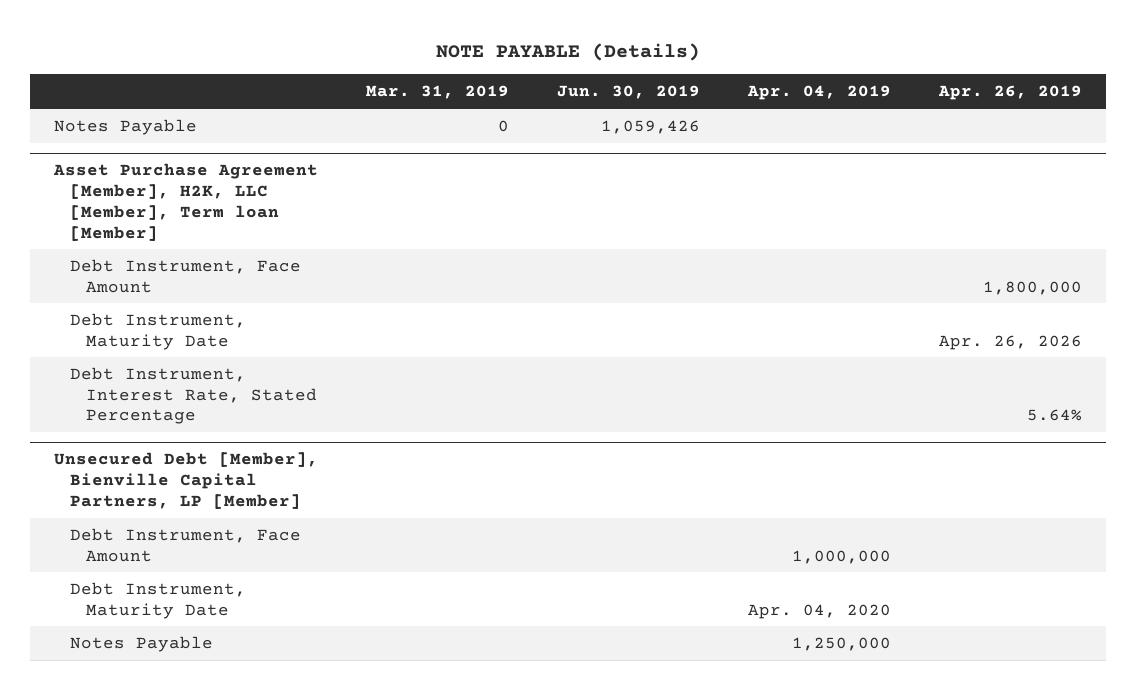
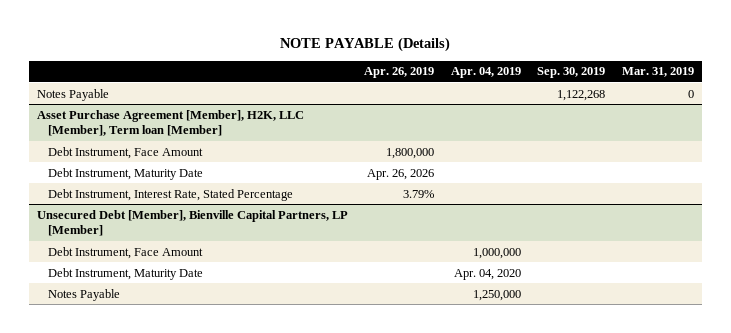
- | Mar. 31, 2019 | Jun. 30, 2019 | Apr. 04, 2019 | Apr. 26, 2019
+ | Apr. 26, 2019 | Apr. 04, 2019 | Sep. 30, 2019 | Mar. 31, 2019
@ Asset Purchase Agreement [Member], H2K, LLC [Member], Term loan [Member]
- Debt Instrument, Interest Rate, Stated Percentage | | | | 5.64%
+ Debt Instrument, Interest Rate, Stated Percentage | 3.79% | | |

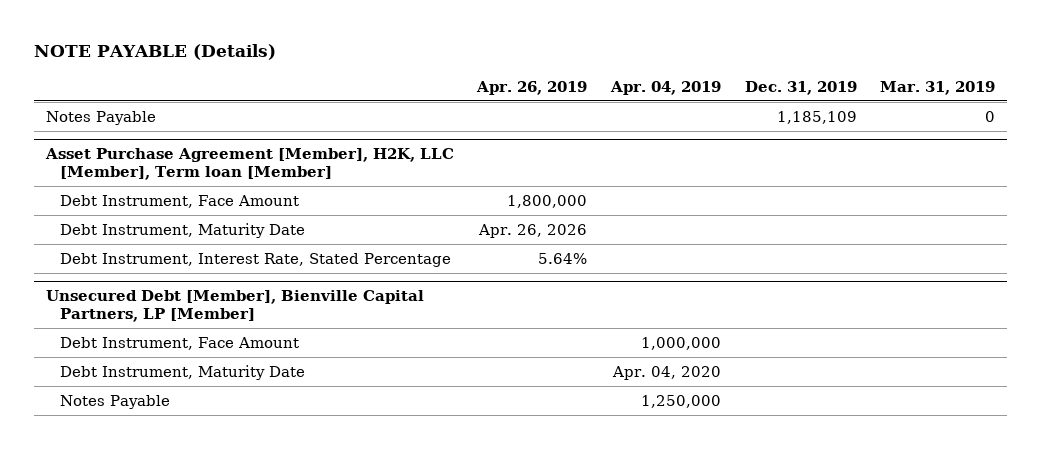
- | Apr. 26, 2019 | Apr. 04, 2019 | Sep. 30, 2019 | Mar. 31, 2019
+ | Apr. 26, 2019 | Apr. 04, 2019 | Dec. 31, 2019 | Mar. 31, 2019
@ Asset Purchase Agreement [Member], H2K, LLC [Member], Term loan [Member]
- Debt Instrument, Interest Rate, Stated Percentage | 3.79% | | |
+ Debt Instrument, Interest Rate, Stated Percentage | 5.64% | | |

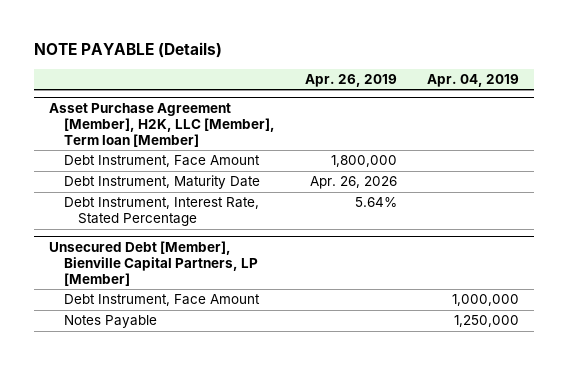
- | Apr. 26, 2019 | Apr. 04, 2019 | Dec. 31, 2019 | Mar. 31, 2019
+ | Apr. 26, 2019 | Apr. 04, 2019
- Notes Payable | | | 1,185,109 | 0
@ Unsecured Debt [Member], Bienville Capital Partners, LP [Member]
- Debt Instrument, Maturity Date | | Apr. 04, 2020 | |

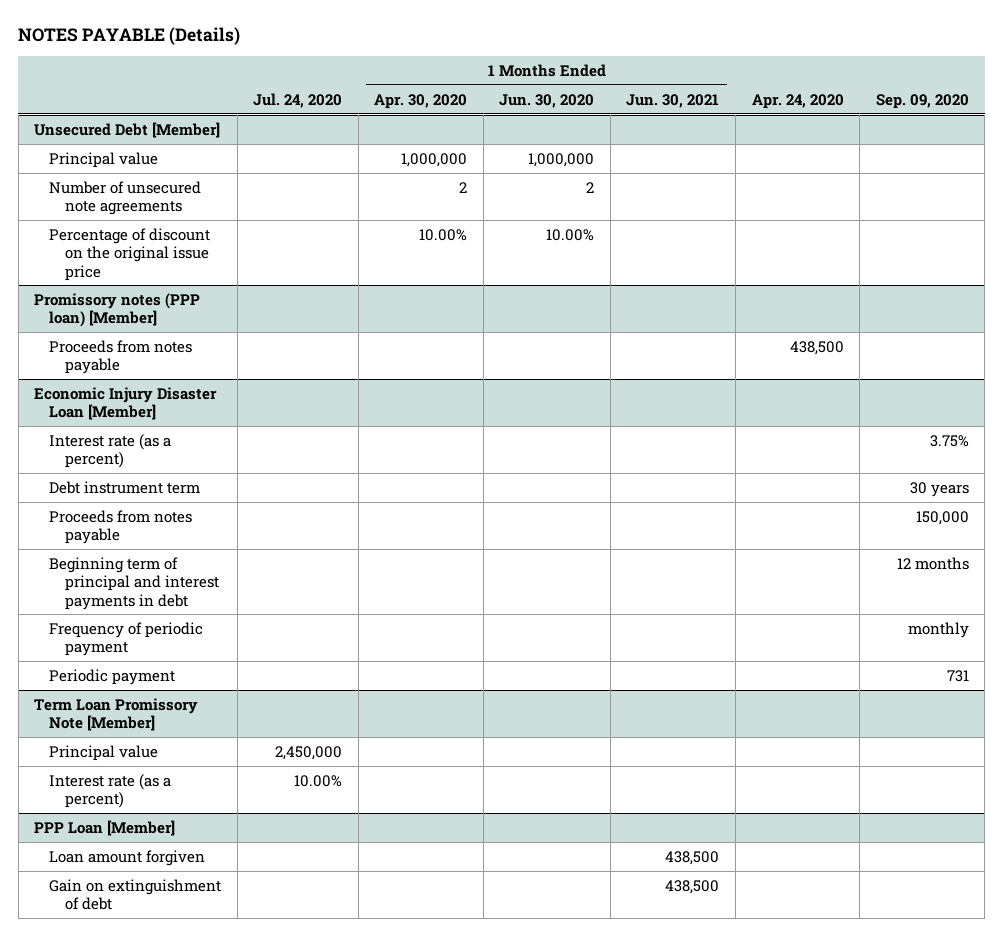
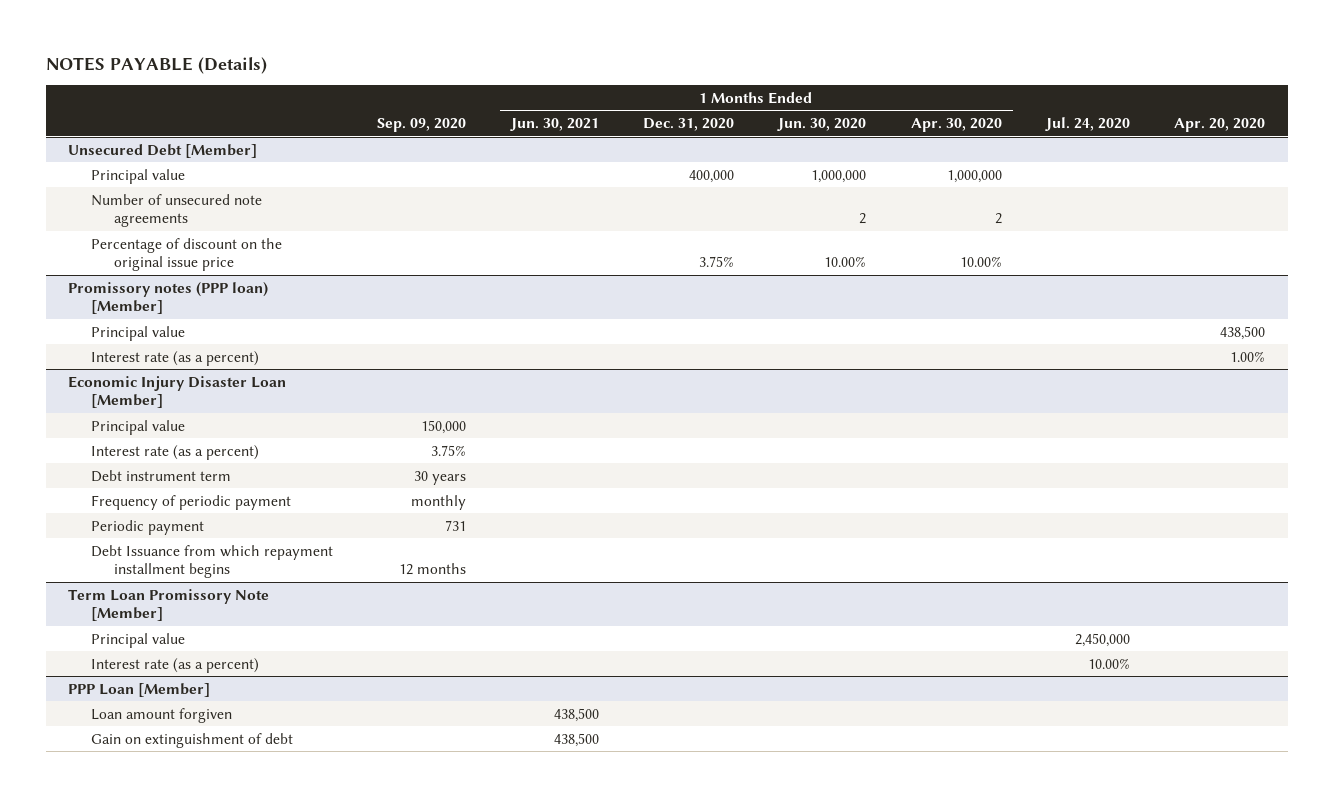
- | Jul. 24, 2020 | 1 Months Ended Apr. 30, 2020 | 1 Months Ended Jun. 30, 2020 | 1 Months Ended Jun. 30, 2021 | Apr. 24, 2020 | Sep. 09, 2020
+ | Sep. 09, 2020 | 1 Months Ended Jun. 30, 2021 | 1 Months Ended Dec. 31, 2020 | 1 Months Ended Jun. 30, 2020 | 1 Months Ended Apr. 30, 2020 | Jul. 24, 2020 | Apr. 20, 2020
@ Promissory notes (PPP loan) [Member]
- Proceeds from notes payable | | | | | 438,500 |
+ Principal value | | | | | | | 438,500
+ Interest rate (as a percent) | | | | | | | 1.00%
@ Economic Injury Disaster Loan [Member]
+ Principal value | 150,000 | | | | | |
- Proceeds from notes payable | | | | | | 150,000
- Beginning term of principal and interest payments in debt | | | | | | 12 months
+ Debt Issuance from which repayment installment begins | 12 months | | | | | |

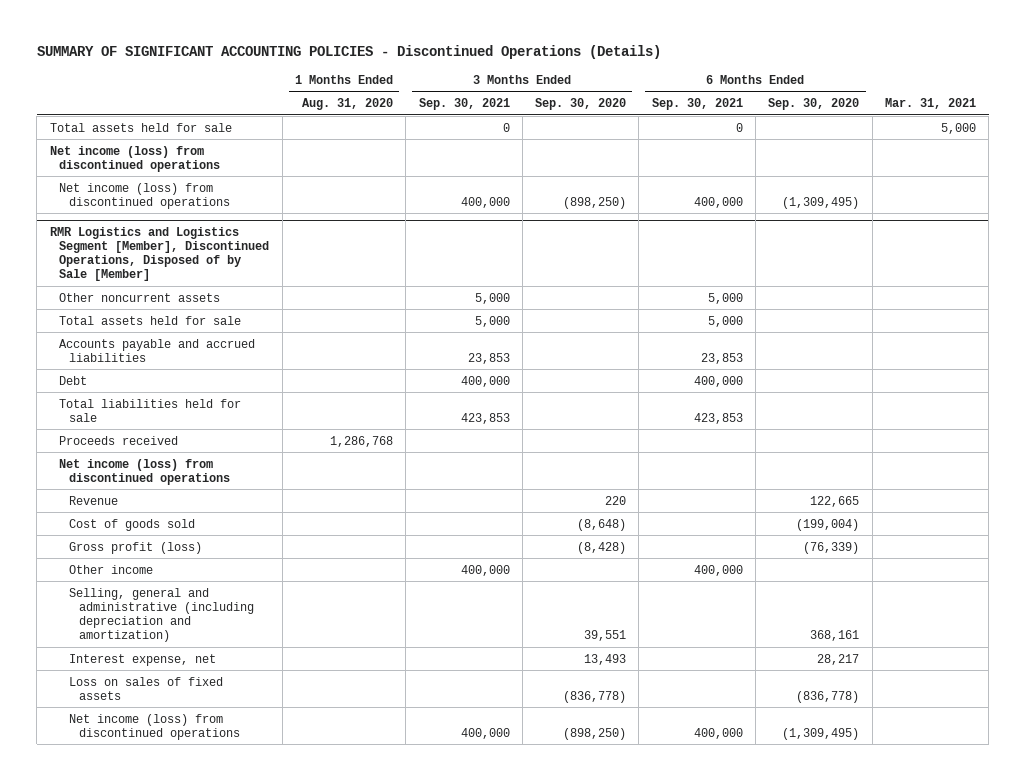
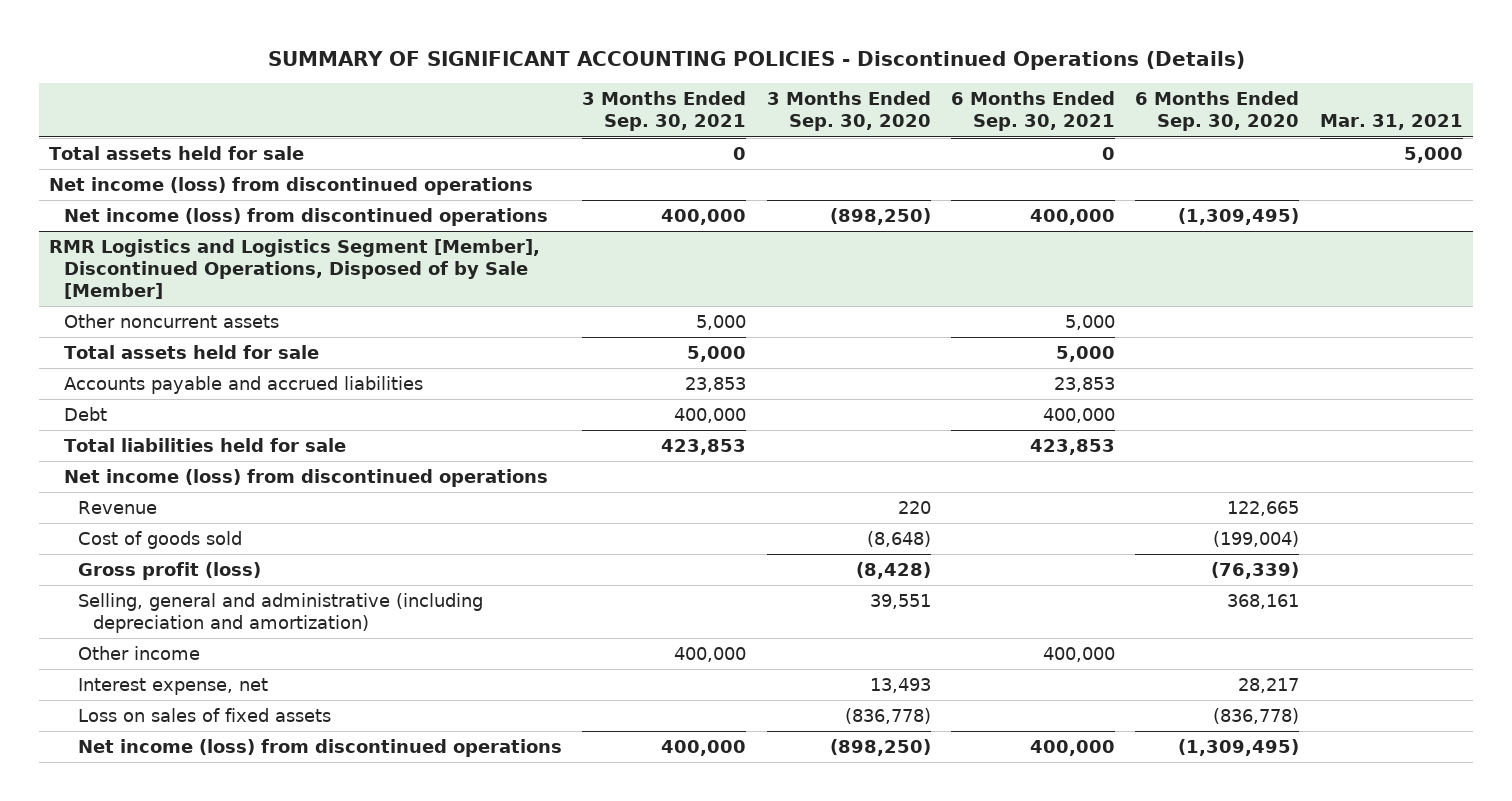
- | 1 Months Ended Aug. 31, 2020 | 3 Months Ended Sep. 30, 2021 | 3 Months Ended Sep. 30, 2020 | 6 Months Ended Sep. 30, 2021 | 6 Months Ended Sep. 30, 2020 | Mar. 31, 2021
+ | 3 Months Ended Sep. 30, 2021 | 3 Months Ended Sep. 30, 2020 | 6 Months Ended Sep. 30, 2021 | 6 Months Ended Sep. 30, 2020 | Mar. 31, 2021
@ RMR Logistics and Logistics Segment [Member], Discontinued Operations, Disposed of by Sale [Member]
- Proceeds received | 1,286,768 | | | | |
moved down: Other income | 400,000 | | 400,000 | |

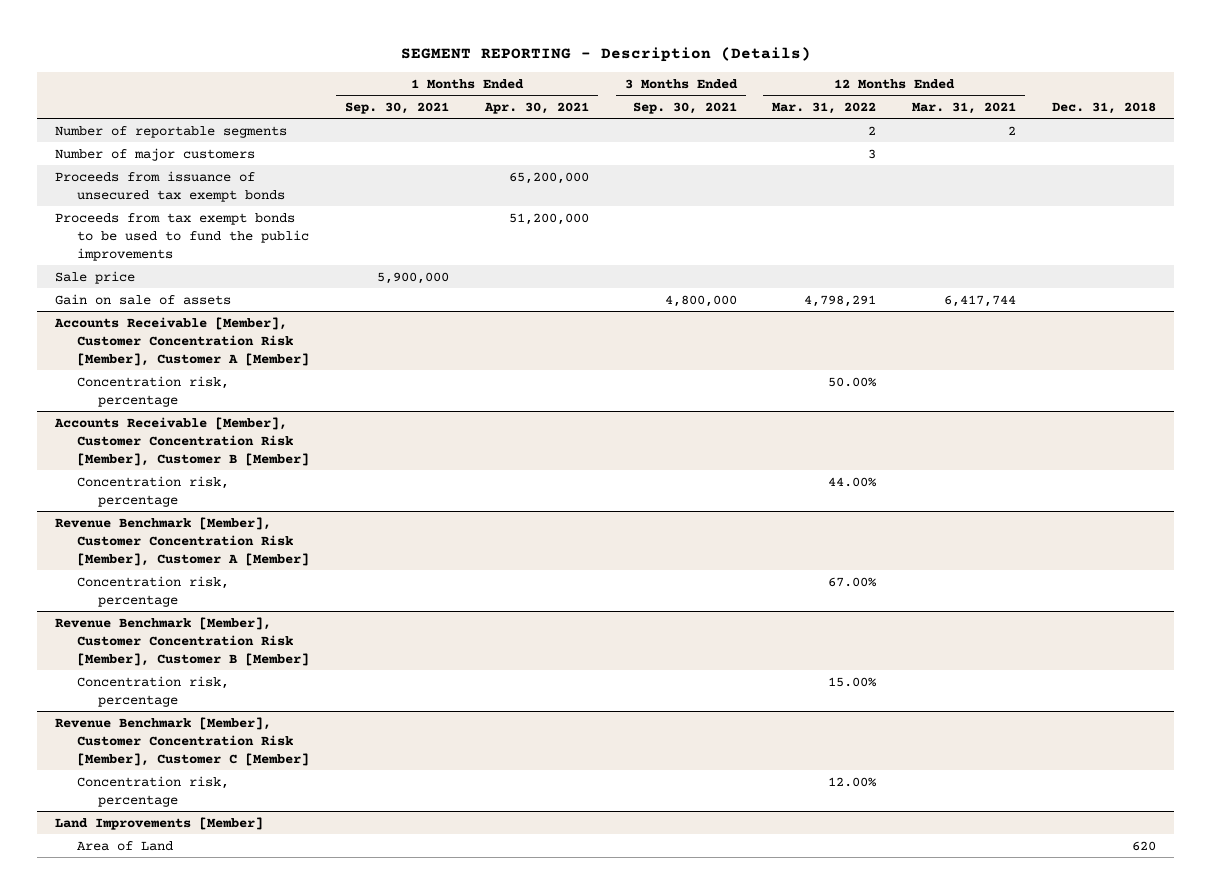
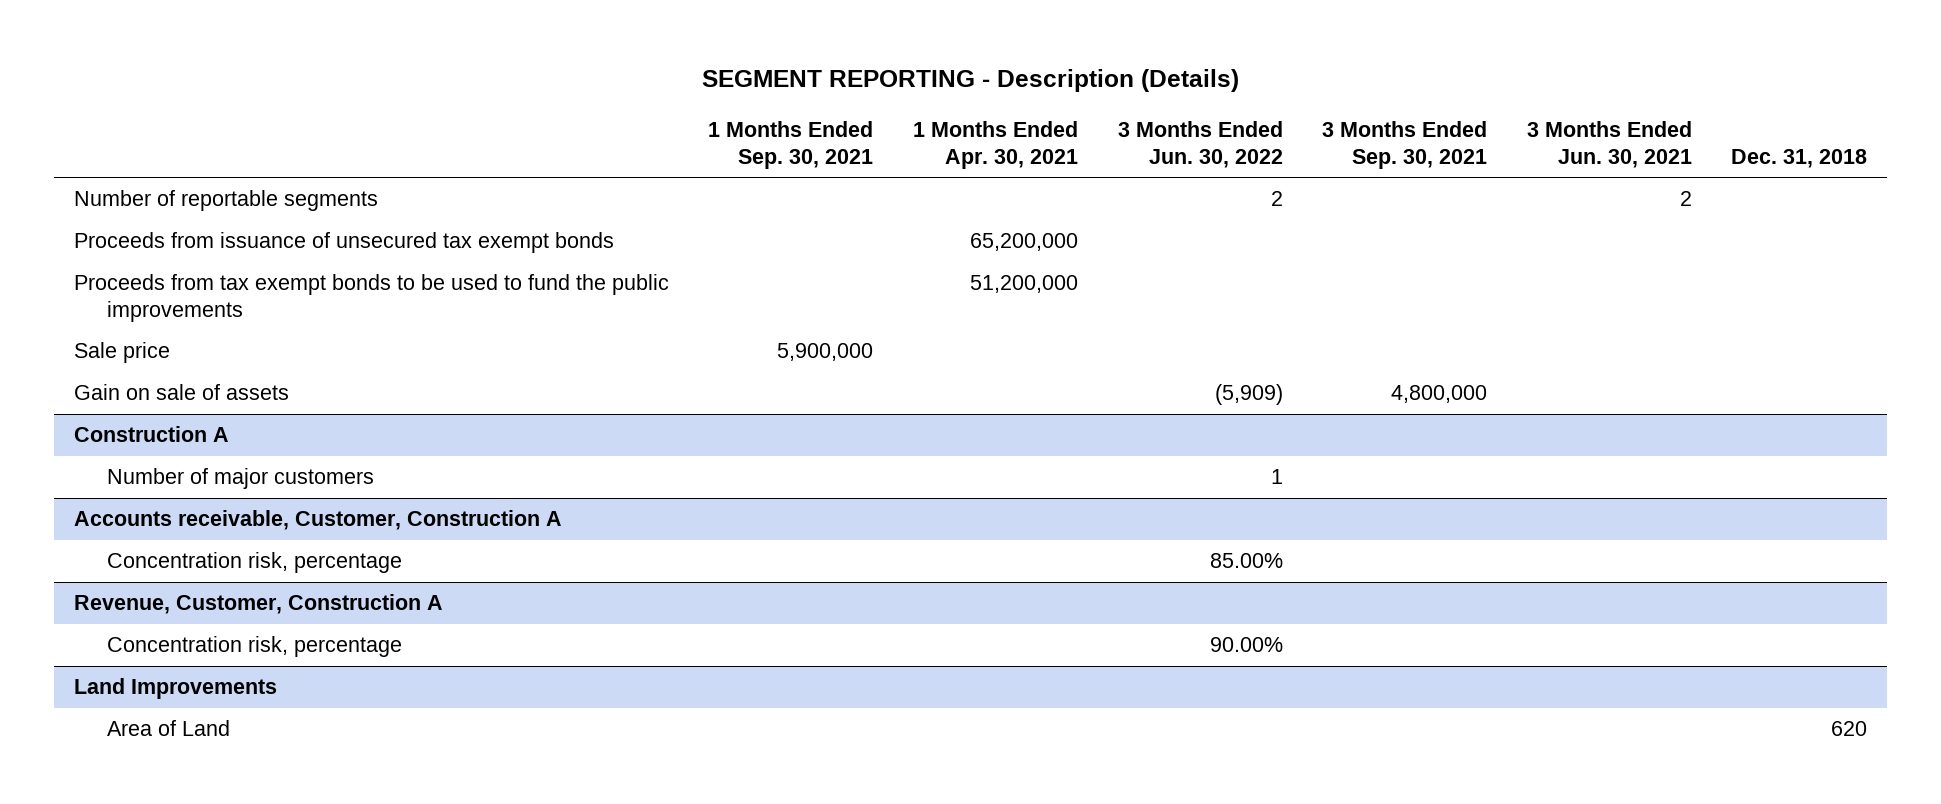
- | 1 Months Ended Sep. 30, 2021 | 1 Months Ended Apr. 30, 2021 | 3 Months Ended Sep. 30, 2021 | 12 Months Ended Mar. 31, 2022 | 12 Months Ended Mar. 31, 2021 | Dec. 31, 2018
+ | 1 Months Ended Sep. 30, 2021 | 1 Months Ended Apr. 30, 2021 | 3 Months Ended Jun. 30, 2022 | 3 Months Ended Sep. 30, 2021 | 3 Months Ended Jun. 30, 2021 | Dec. 31, 2018
- Number of major customers | | | | 3 | |
- Accounts Receivable [Member], Customer Concentration Risk [Member], Customer A [Member]
+ Construction A
+ Number of major customers | | | 1 | | |
+ Accounts receivable, Customer, Construction A
- Accounts Receivable [Member], Customer Concentration Risk [Member], Customer B [Member]
- Concentration risk, percentage | | | | 44.00% | |
- Revenue Benchmark [Member], Customer Concentration Risk [Member], Customer A [Member]
- Concentration risk, percentage | | | | 67.00% | |
- Revenue Benchmark [Member], Customer Concentration Risk [Member], Customer B [Member]
- Concentration risk, percentage | | | | 15.00% | |
- Revenue Benchmark [Member], Customer Concentration Risk [Member], Customer C [Member]
- Concentration risk, percentage | | | | 12.00% | |
- Land Improvements [Member]
+ Revenue, Customer, Construction A
+ Concentration risk, percentage | | | 90.00% | | |
+ Land Improvements

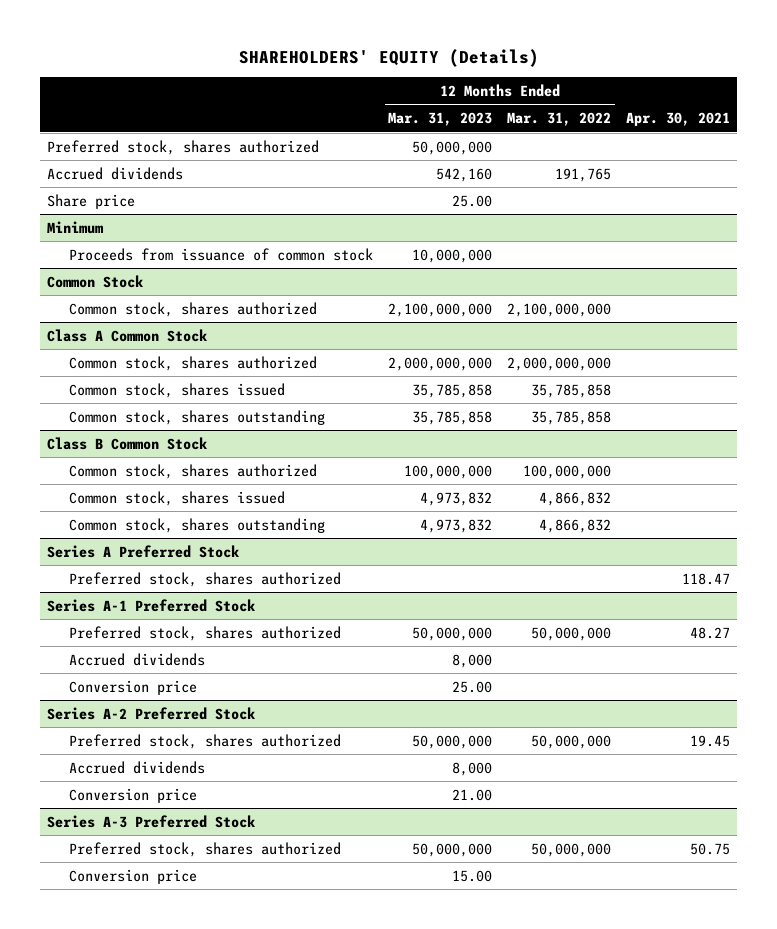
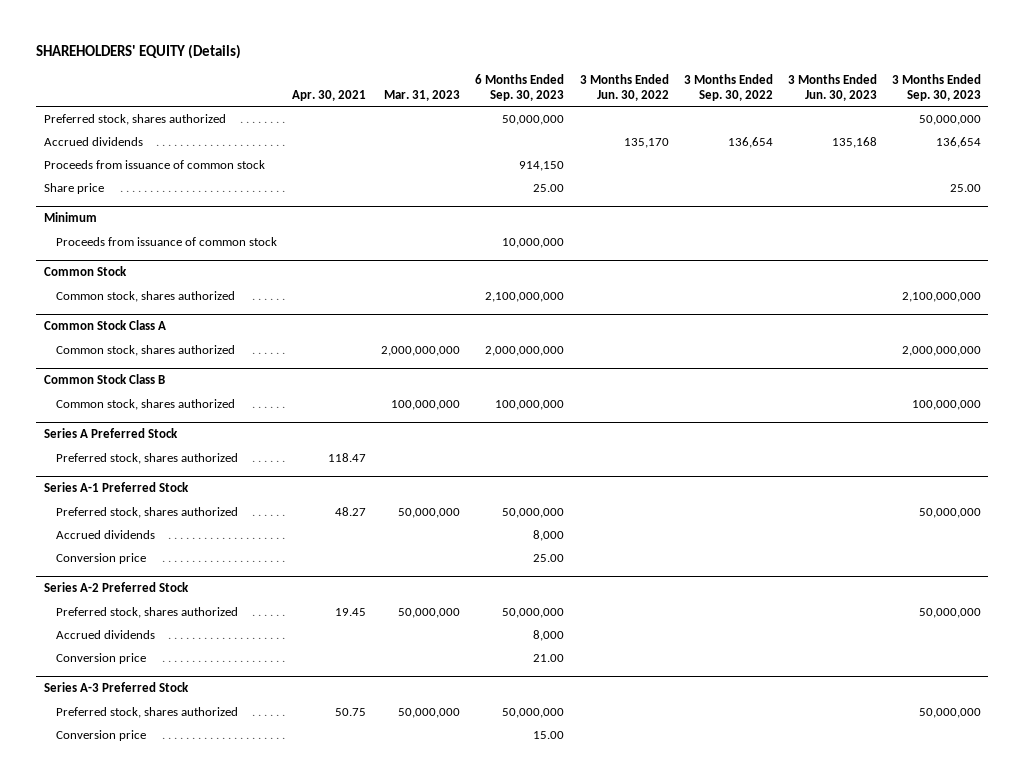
- | 12 Months Ended Mar. 31, 2023 | 12 Months Ended Mar. 31, 2022 | Apr. 30, 2021
+ | Apr. 30, 2021 | Mar. 31, 2023 | 6 Months Ended Sep. 30, 2023 | 3 Months Ended Jun. 30, 2022 | 3 Months Ended Sep. 30, 2022 | 3 Months Ended Jun. 30, 2023 | 3 Months Ended Sep. 30, 2023
+ Proceeds from issuance of common stock | | | 914,150 | | | |
- Class A Common Stock
+ Common Stock Class A
- Common stock, shares issued | 35,785,858 | 35,785,858 |
- Common stock, shares outstanding | 35,785,858 | 35,785,858 |
- Class B Common Stock
+ Common Stock Class B
- Common stock, shares issued | 4,973,832 | 4,866,832 |
- Common stock, shares outstanding | 4,973,832 | 4,866,832 |

